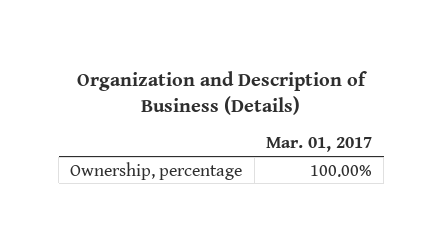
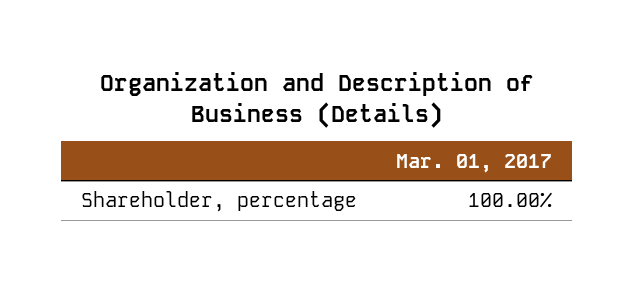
- Ownership, percentage | 100.00%
+ Shareholder, percentage | 100.00%

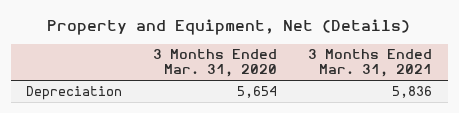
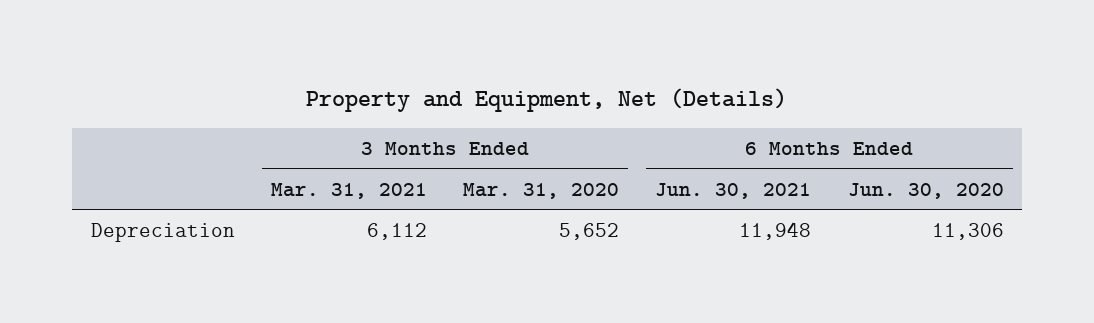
- | 3 Months Ended Mar. 31, 2020 | 3 Months Ended Mar. 31, 2021
+ | 3 Months Ended Mar. 31, 2021 | 3 Months Ended Mar. 31, 2020 | 6 Months Ended Jun. 30, 2021 | 6 Months Ended Jun. 30, 2020
- Depreciation | 5,654 | 5,836
+ Depreciation | 6,112 | 5,652 | 11,948 | 11,306

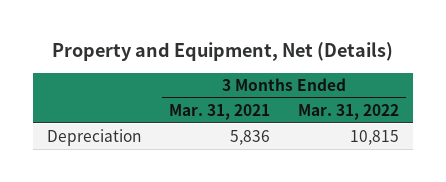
- | 3 Months Ended Mar. 31, 2021 | 3 Months Ended Mar. 31, 2020 | 6 Months Ended Jun. 30, 2021 | 6 Months Ended Jun. 30, 2020
+ | 3 Months Ended Mar. 31, 2021 | 3 Months Ended Mar. 31, 2022
- Depreciation | 6,112 | 5,652 | 11,948 | 11,306
+ Depreciation | 5,836 | 10,815

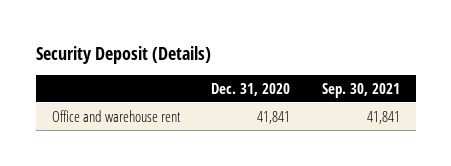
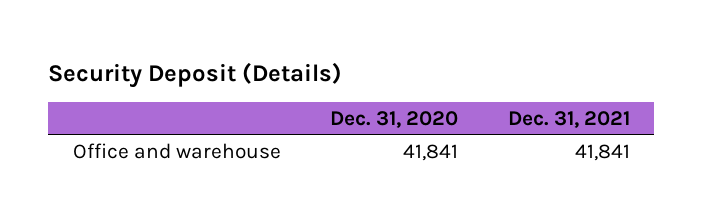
- | Dec. 31, 2020 | Sep. 30, 2021
+ | Dec. 31, 2020 | Dec. 31, 2021
- Office and warehouse rent | 41,841 | 41,841
+ Office and warehouse | 41,841 | 41,841

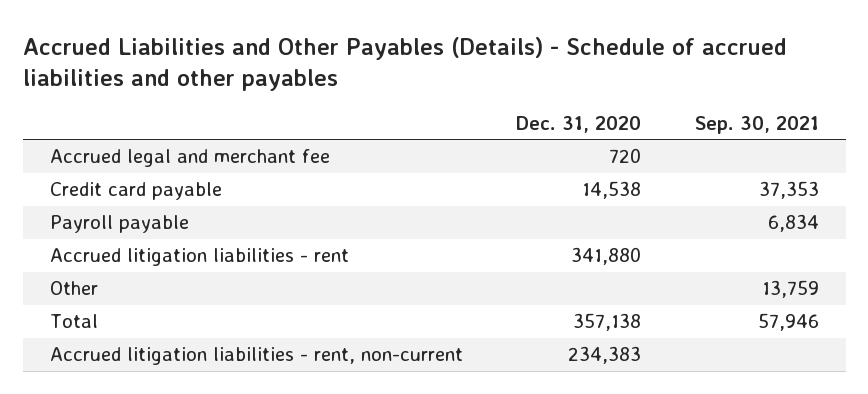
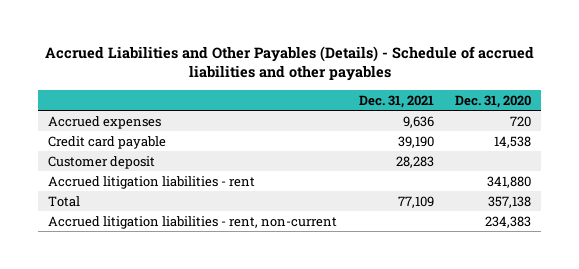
- | Dec. 31, 2020 | Sep. 30, 2021
+ | Dec. 31, 2021 | Dec. 31, 2020
- Accrued legal and merchant fee | 720 |
+ Accrued expenses | 9,636 | 720
- Payroll payable | | 6,834
+ Customer deposit | 28,283 |
- Other | | 13,759

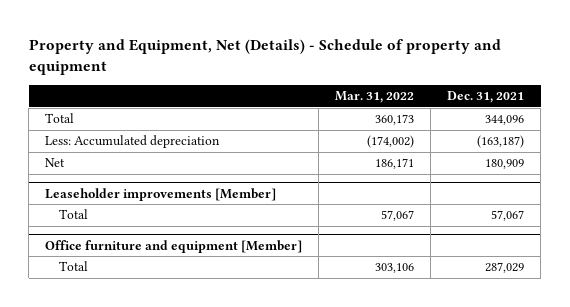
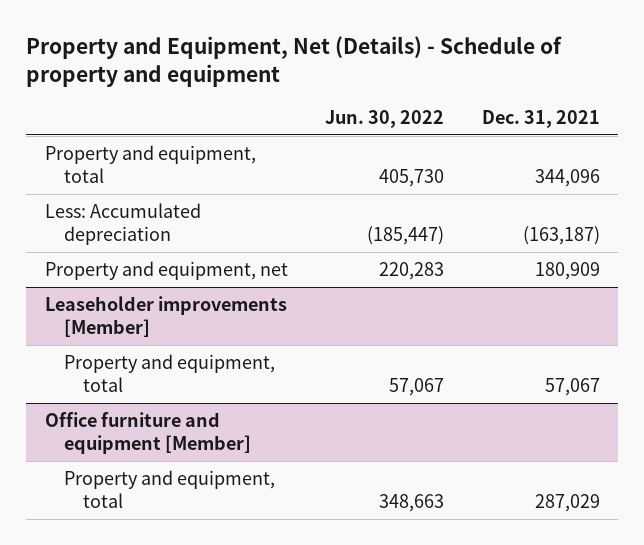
- | Mar. 31, 2022 | Dec. 31, 2021
+ | Jun. 30, 2022 | Dec. 31, 2021
- Total | 360,173 | 344,096
+ Property and equipment, total | 405,730 | 344,096
- Net | 186,171 | 180,909
+ Property and equipment, net | 220,283 | 180,909
@ Leaseholder improvements [Member]
- Total | 57,067 | 57,067
+ Property and equipment, total | 57,067 | 57,067
@ Office furniture and equipment [Member]
- Total | 303,106 | 287,029
+ Property and equipment, total | 348,663 | 287,029

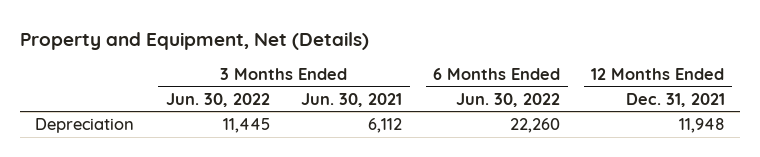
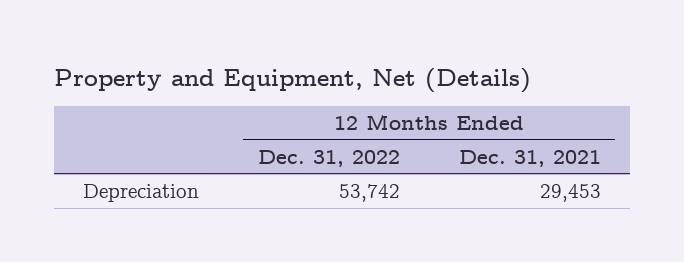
- | 3 Months Ended Jun. 30, 2022 | 3 Months Ended Jun. 30, 2021 | 6 Months Ended Jun. 30, 2022 | 12 Months Ended Dec. 31, 2021
+ | 12 Months Ended Dec. 31, 2022 | 12 Months Ended Dec. 31, 2021
- Depreciation | 11,445 | 6,112 | 22,260 | 11,948
+ Depreciation | 53,742 | 29,453

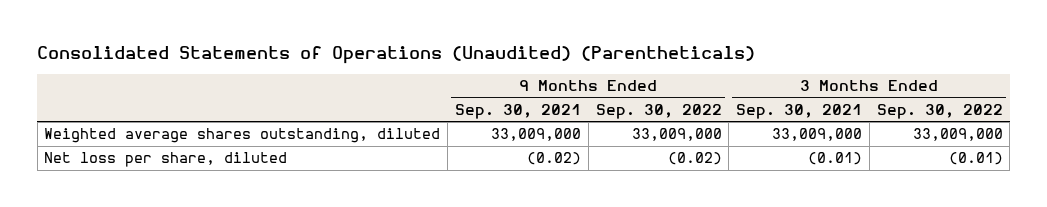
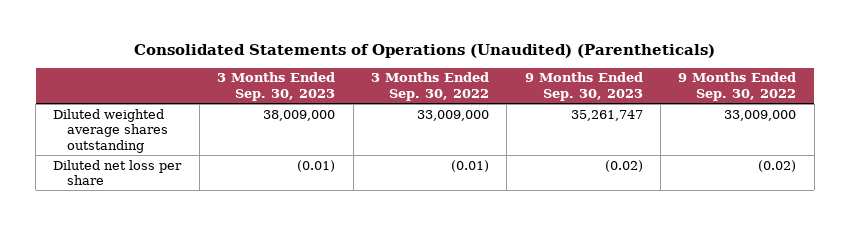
- | 9 Months Ended Sep. 30, 2021 | 9 Months Ended Sep. 30, 2022 | 3 Months Ended Sep. 30, 2021 | 3 Months Ended Sep. 30, 2022
+ | 3 Months Ended Sep. 30, 2023 | 3 Months Ended Sep. 30, 2022 | 9 Months Ended Sep. 30, 2023 | 9 Months Ended Sep. 30, 2022
- Weighted average shares outstanding, diluted | 33,009,000 | 33,009,000 | 33,009,000 | 33,009,000
- Net loss per share, diluted | (0.02) | (0.02) | (0.01) | (0.01)
+ Diluted weighted average shares outstanding | 38,009,000 | 33,009,000 | 35,261,747 | 33,009,000
+ Diluted net loss per share | (0.01) | (0.01) | (0.02) | (0.02)

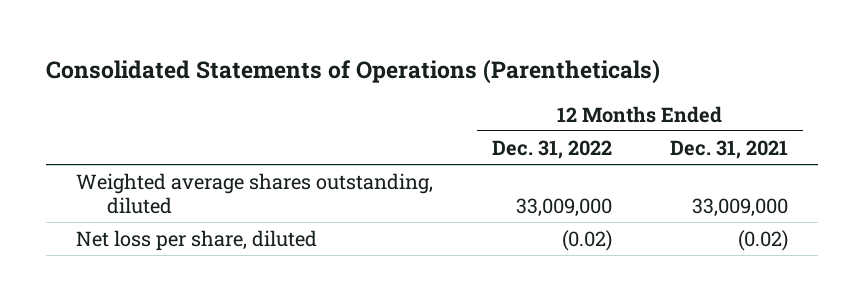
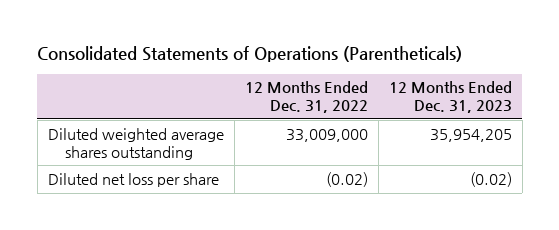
- | 12 Months Ended Dec. 31, 2022 | 12 Months Ended Dec. 31, 2021
+ | 12 Months Ended Dec. 31, 2022 | 12 Months Ended Dec. 31, 2023
- Weighted average shares outstanding, diluted | 33,009,000 | 33,009,000
- Net loss per share, diluted | (0.02) | (0.02)
+ Diluted weighted average shares outstanding | 33,009,000 | 35,954,205
+ Diluted net loss per share | (0.02) | (0.02)

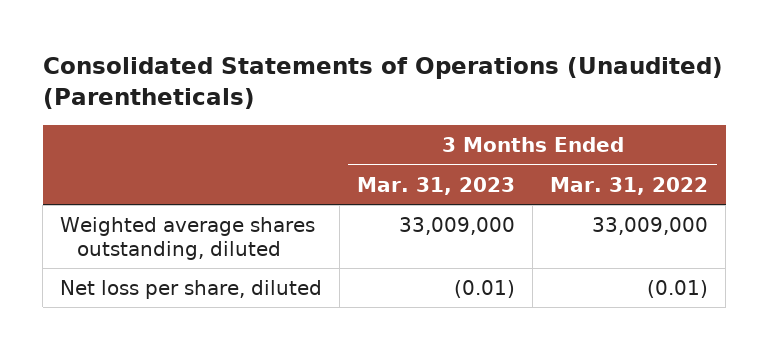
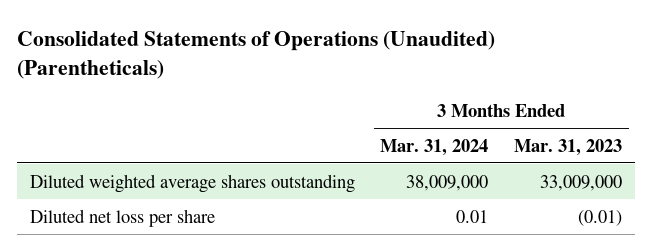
- | 3 Months Ended Mar. 31, 2023 | 3 Months Ended Mar. 31, 2022
+ | 3 Months Ended Mar. 31, 2024 | 3 Months Ended Mar. 31, 2023
- Weighted average shares outstanding, diluted | 33,009,000 | 33,009,000
- Net loss per share, diluted | (0.01) | (0.01)
+ Diluted weighted average shares outstanding | 38,009,000 | 33,009,000
+ Diluted net loss per share | 0.01 | (0.01)

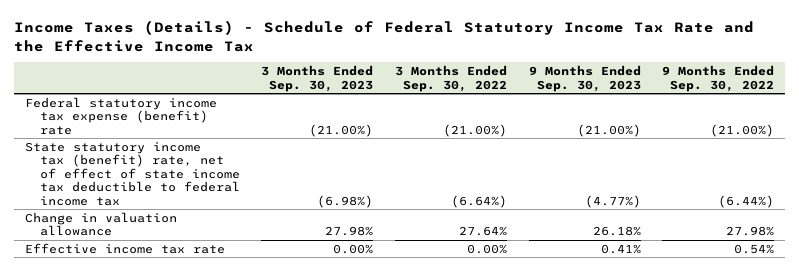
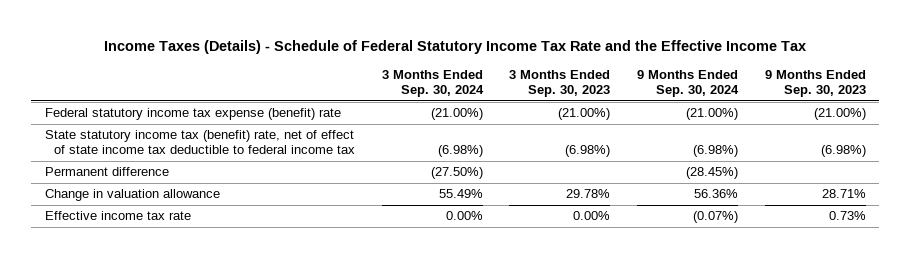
- | 3 Months Ended Sep. 30, 2023 | 3 Months Ended Sep. 30, 2022 | 9 Months Ended Sep. 30, 2023 | 9 Months Ended Sep. 30, 2022
+ | 3 Months Ended Sep. 30, 2024 | 3 Months Ended Sep. 30, 2023 | 9 Months Ended Sep. 30, 2024 | 9 Months Ended Sep. 30, 2023
- State statutory income tax (benefit) rate, net of effect of state income tax deductible to federal income tax | (6.98%) | (6.64%) | (4.77%) | (6.44%)
- Change in valuation allowance | 27.98% | 27.64% | 26.18% | 27.98%
- Effective income tax rate | 0.00% | 0.00% | 0.41% | 0.54%
+ State statutory income tax (benefit) rate, net of effect of state income tax deductible to federal income tax | (6.98%) | (6.98%) | (6.98%) | (6.98%)
+ Permanent difference | (27.50%) | | (28.45%) |
+ Change in valuation allowance | 55.49% | 29.78% | 56.36% | 28.71%
+ Effective income tax rate | 0.00% | 0.00% | (0.07%) | 0.73%

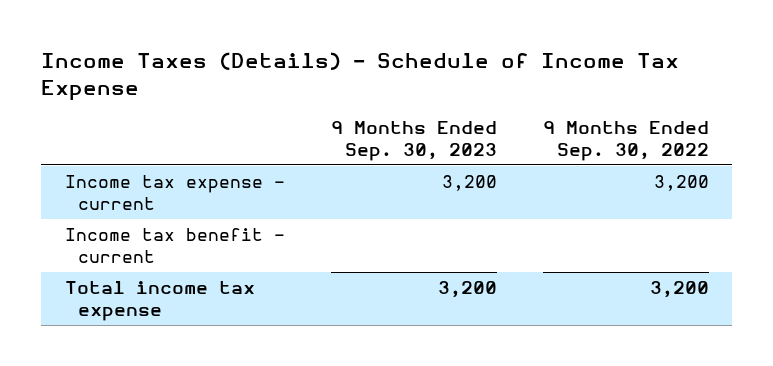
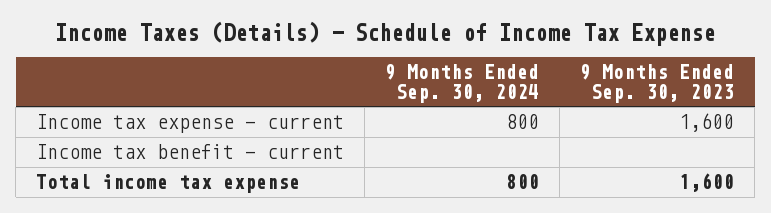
- | 9 Months Ended Sep. 30, 2023 | 9 Months Ended Sep. 30, 2022
+ | 9 Months Ended Sep. 30, 2024 | 9 Months Ended Sep. 30, 2023
- Income tax expense - current | 3,200 | 3,200
+ Income tax expense - current | 800 | 1,600
- Total income tax expense | 3,200 | 3,200
+ Total income tax expense | 800 | 1,600

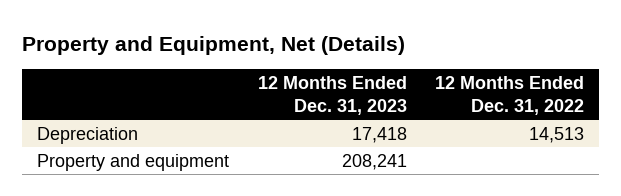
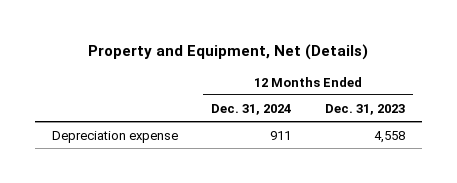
- | 12 Months Ended Dec. 31, 2023 | 12 Months Ended Dec. 31, 2022
+ | 12 Months Ended Dec. 31, 2024 | 12 Months Ended Dec. 31, 2023
- Depreciation | 17,418 | 14,513
- Property and equipment | 208,241 |
+ Depreciation expense | 911 | 4,558

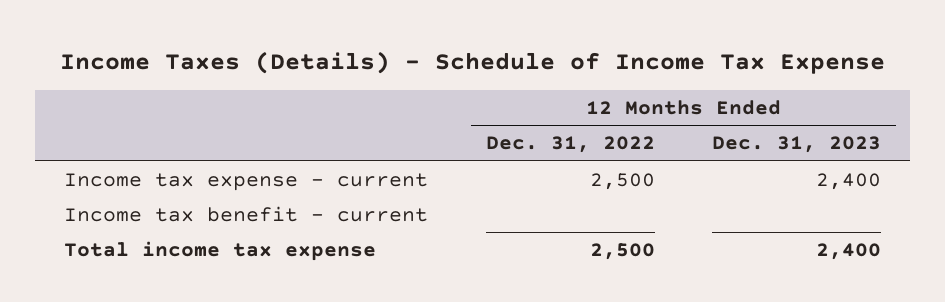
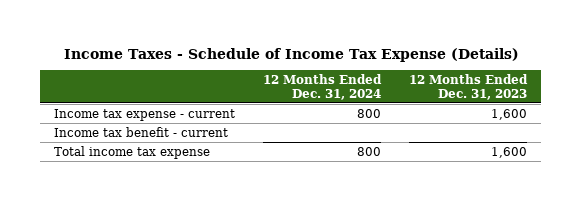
- Income Taxes (Details) - Schedule of Income Tax Expense
+ Income Taxes - Schedule of Income Tax Expense (Details)
- | 12 Months Ended Dec. 31, 2022 | 12 Months Ended Dec. 31, 2023
+ | 12 Months Ended Dec. 31, 2024 | 12 Months Ended Dec. 31, 2023
- Income tax expense - current | 2,500 | 2,400
+ Income tax expense - current | 800 | 1,600
- Total income tax expense | 2,500 | 2,400
+ Total income tax expense | 800 | 1,600

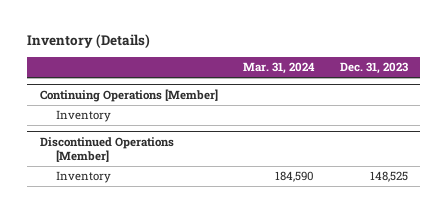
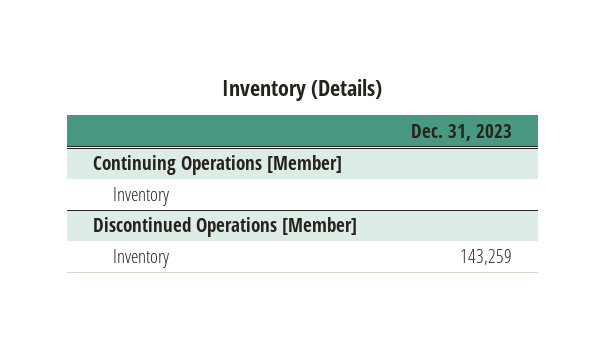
- | Mar. 31, 2024 | Dec. 31, 2023
+ | Dec. 31, 2023
@ Discontinued Operations [Member]
- Inventory | 184,590 | 148,525
+ Inventory | 143,259

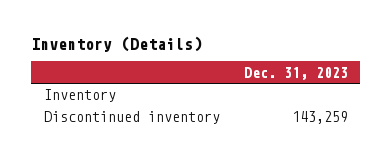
- Continuing Operations [Member]
- Discontinued Operations [Member]
- Inventory | 143,259
+ Discontinued inventory | 143,259

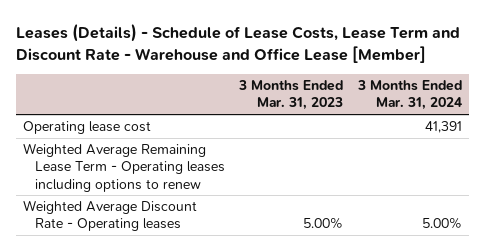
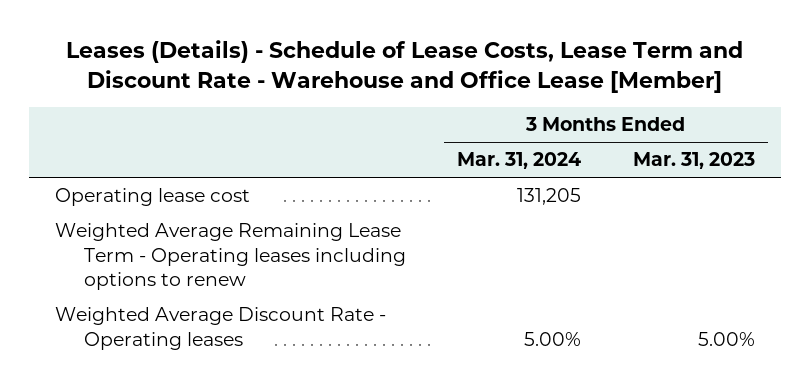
- | 3 Months Ended Mar. 31, 2023 | 3 Months Ended Mar. 31, 2024
+ | 3 Months Ended Mar. 31, 2024 | 3 Months Ended Mar. 31, 2023
- Operating lease cost | | 41,391
+ Operating lease cost | 131,205 |

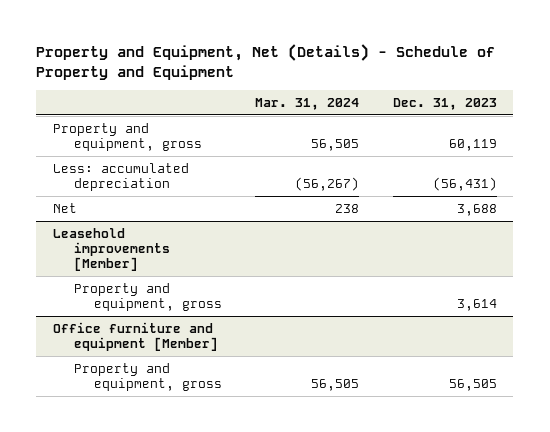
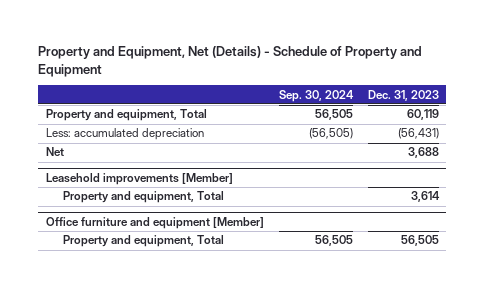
- | Mar. 31, 2024 | Dec. 31, 2023
+ | Sep. 30, 2024 | Dec. 31, 2023
- Property and equipment, gross | 56,505 | 60,119
+ Property and equipment, Total | 56,505 | 60,119
@ Leasehold improvements [Member]
- Property and equipment, gross | | 3,614
+ Property and equipment, Total | | 3,614
@ Office furniture and equipment [Member]
- Property and equipment, gross | 56,505 | 56,505
+ Property and equipment, Total | 56,505 | 56,505

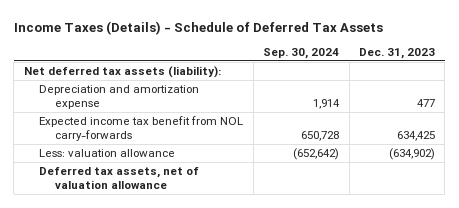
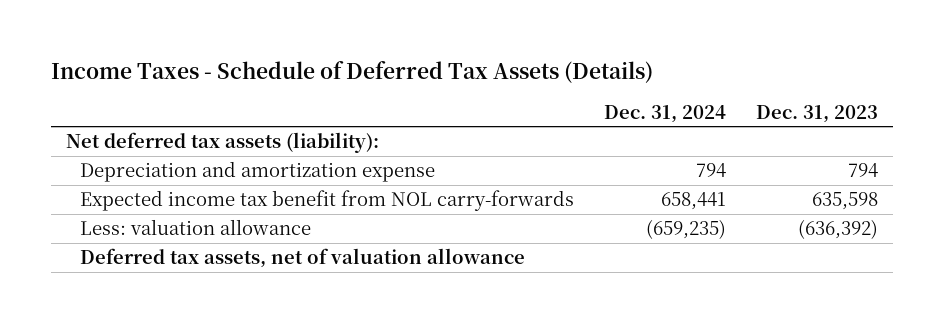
- Income Taxes (Details) - Schedule of Deferred Tax Assets
+ Income Taxes - Schedule of Deferred Tax Assets (Details)
- | Sep. 30, 2024 | Dec. 31, 2023
+ | Dec. 31, 2024 | Dec. 31, 2023
- Depreciation and amortization expense | 1,914 | 477
- Expected income tax benefit from NOL carry-forwards | 650,728 | 634,425
- Less: valuation allowance | (652,642) | (634,902)
+ Depreciation and amortization expense | 794 | 794
+ Expected income tax benefit from NOL carry-forwards | 658,441 | 635,598
+ Less: valuation allowance | (659,235) | (636,392)

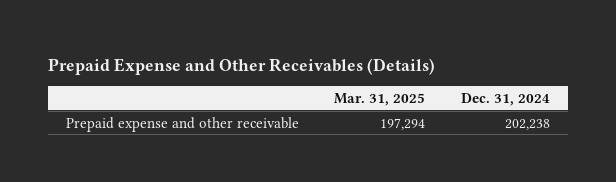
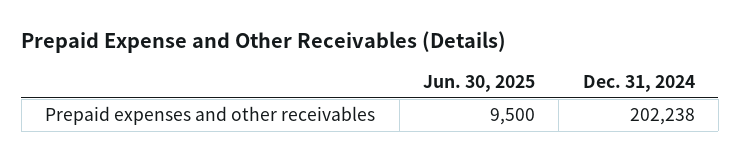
- | Mar. 31, 2025 | Dec. 31, 2024
+ | Jun. 30, 2025 | Dec. 31, 2024
- Prepaid expense and other receivable | 197,294 | 202,238
+ Prepaid expenses and other receivables | 9,500 | 202,238

